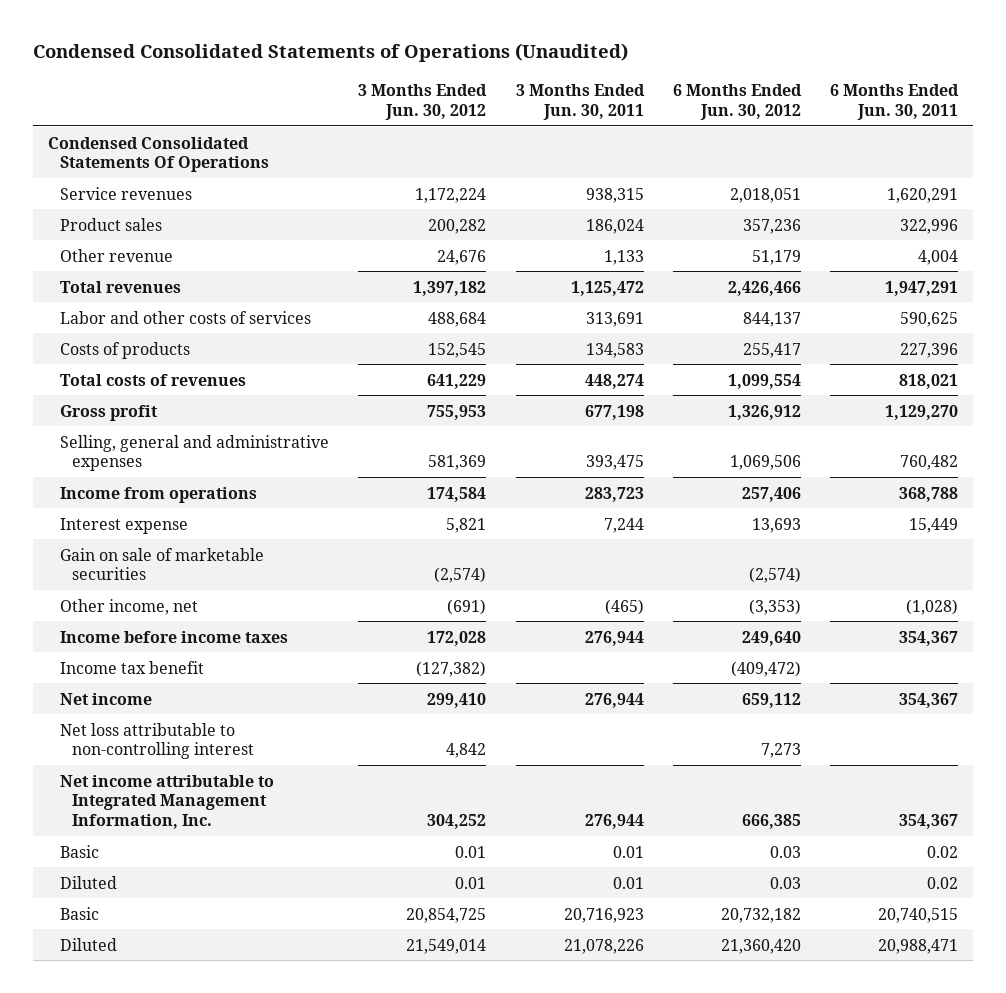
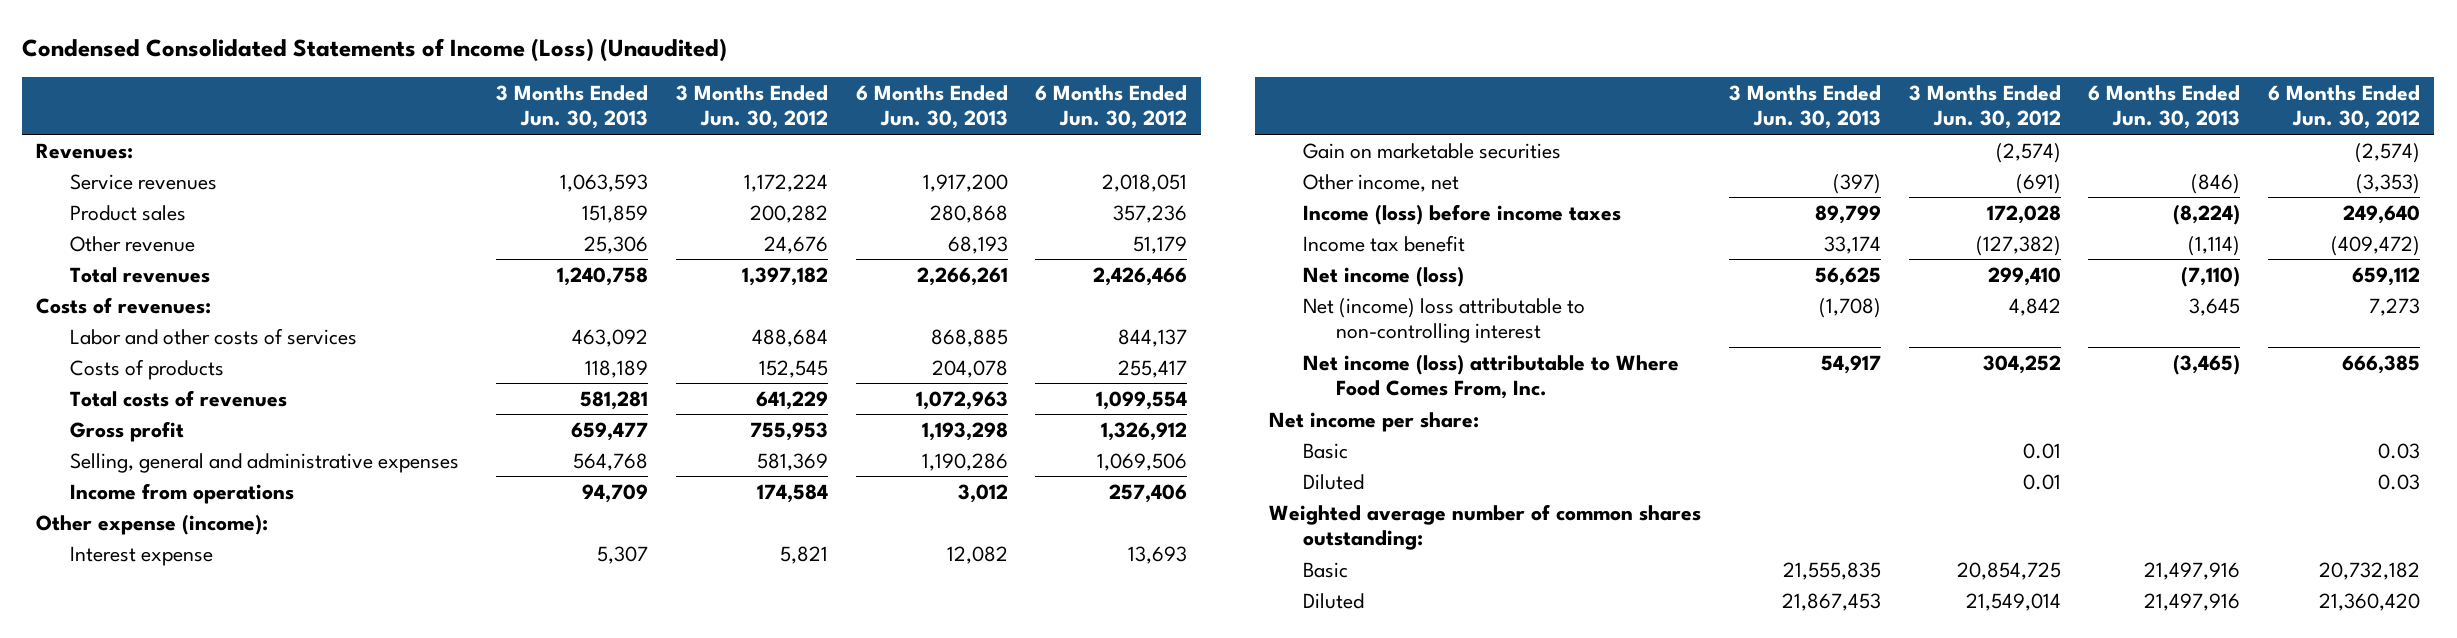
- Condensed Consolidated Statements of Operations (Unaudited)
+ Condensed Consolidated Statements of Income (Loss) (Unaudited)
- | 3 Months Ended Jun. 30, 2012 | 3 Months Ended Jun. 30, 2011 | 6 Months Ended Jun. 30, 2012 | 6 Months Ended Jun. 30, 2011
+ | 3 Months Ended Jun. 30, 2013 | 3 Months Ended Jun. 30, 2012 | 6 Months Ended Jun. 30, 2013 | 6 Months Ended Jun. 30, 2012
- Condensed Consolidated Statements Of Operations
+ Revenues:
+ Costs of revenues:
+ Other expense (income):
- Gain on sale of marketable securities | (2,574) | | (2,574) |
+ Gain on marketable securities | | (2,574) | | (2,574)
- Income before income taxes | 172,028 | 276,944 | 249,640 | 354,367
+ Income (loss) before income taxes | 89,799 | 172,028 | (8,224) | 249,640
- Net income | 299,410 | 276,944 | 659,112 | 354,367
- Net loss attributable to non-controlling interest | 4,842 | | 7,273 |
- Net income attributable to Integrated Management Information, Inc. | 304,252 | 276,944 | 666,385 | 354,367
+ Net income (loss) | 56,625 | 299,410 | (7,110) | 659,112
+ Net (income) loss attributable to non-controlling interest | (1,708) | 4,842 | 3,645 | 7,273
+ Net income (loss) attributable to Where Food Comes From, Inc. | 54,917 | 304,252 | (3,465) | 666,385
+ Net income per share:
+ Weighted average number of common shares outstanding:

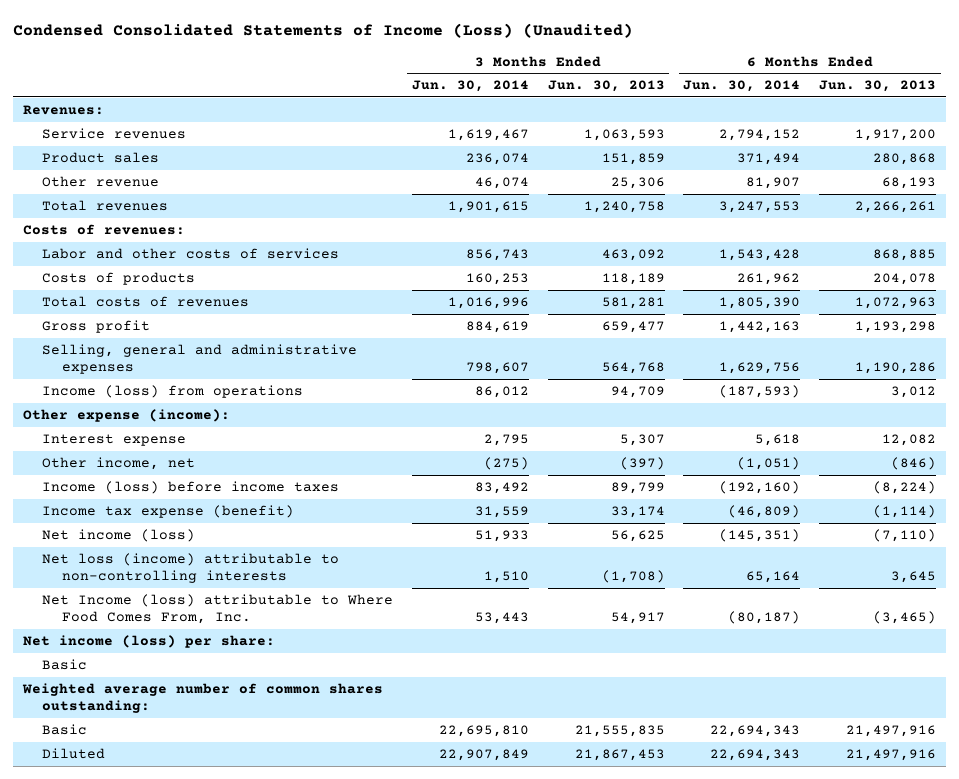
- | 3 Months Ended Jun. 30, 2013 | 3 Months Ended Jun. 30, 2012 | 6 Months Ended Jun. 30, 2013 | 6 Months Ended Jun. 30, 2012
+ | 3 Months Ended Jun. 30, 2014 | 3 Months Ended Jun. 30, 2013 | 6 Months Ended Jun. 30, 2014 | 6 Months Ended Jun. 30, 2013
- Income from operations | 94,709 | 174,584 | 3,012 | 257,406
+ Income (loss) from operations | 86,012 | 94,709 | (187,593) | 3,012
- Gain on marketable securities | | (2,574) | | (2,574)
- Income tax benefit | 33,174 | (127,382) | (1,114) | (409,472)
+ Income tax expense (benefit) | 31,559 | 33,174 | (46,809) | (1,114)
- Net (income) loss attributable to non-controlling interest | (1,708) | 4,842 | 3,645 | 7,273
- Net income (loss) attributable to Where Food Comes From, Inc. | 54,917 | 304,252 | (3,465) | 666,385
- Net income per share:
+ Net loss (income) attributable to non-controlling interests | 1,510 | (1,708) | 65,164 | 3,645
+ Net Income (loss) attributable to Where Food Comes From, Inc. | 53,443 | 54,917 | (80,187) | (3,465)
+ Net income (loss) per share:
- Diluted | | 0.01 | | 0.03

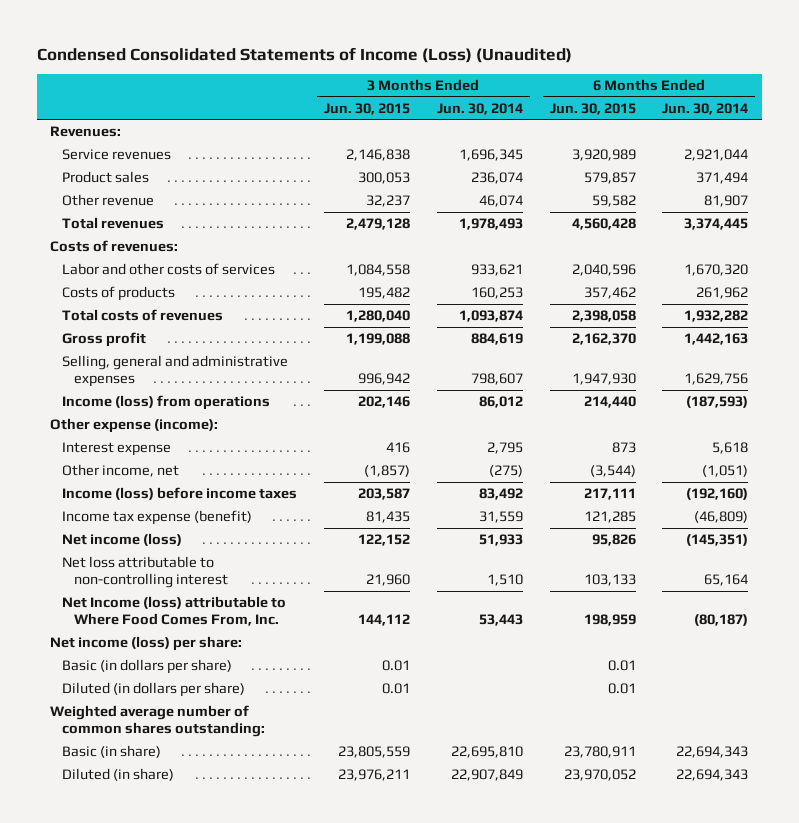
- | 3 Months Ended Jun. 30, 2014 | 3 Months Ended Jun. 30, 2013 | 6 Months Ended Jun. 30, 2014 | 6 Months Ended Jun. 30, 2013
+ | 3 Months Ended Jun. 30, 2015 | 3 Months Ended Jun. 30, 2014 | 6 Months Ended Jun. 30, 2015 | 6 Months Ended Jun. 30, 2014
- Service revenues | 1,619,467 | 1,063,593 | 2,794,152 | 1,917,200
+ Service revenues | 2,146,838 | 1,696,345 | 3,920,989 | 2,921,044
- Total revenues | 1,901,615 | 1,240,758 | 3,247,553 | 2,266,261
+ Total revenues | 2,479,128 | 1,978,493 | 4,560,428 | 3,374,445
- Labor and other costs of services | 856,743 | 463,092 | 1,543,428 | 868,885
+ Labor and other costs of services | 1,084,558 | 933,621 | 2,040,596 | 1,670,320
- Total costs of revenues | 1,016,996 | 581,281 | 1,805,390 | 1,072,963
+ Total costs of revenues | 1,280,040 | 1,093,874 | 2,398,058 | 1,932,282
- Net loss (income) attributable to non-controlling interests | 1,510 | (1,708) | 65,164 | 3,645
+ Net loss attributable to non-controlling interest | 21,960 | 1,510 | 103,133 | 65,164
- Basic
+ Basic (in dollars per share) | 0.01 | | 0.01 |
+ Diluted (in dollars per share) | 0.01 | | 0.01 |
- Basic | 22,695,810 | 21,555,835 | 22,694,343 | 21,497,916
- Diluted | 22,907,849 | 21,867,453 | 22,694,343 | 21,497,916
+ Basic (in share) | 23,805,559 | 22,695,810 | 23,780,911 | 22,694,343
+ Diluted (in share) | 23,976,211 | 22,907,849 | 23,970,052 | 22,694,343

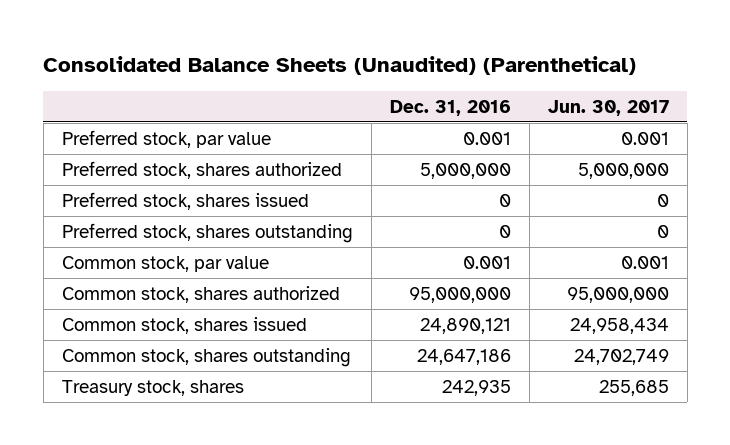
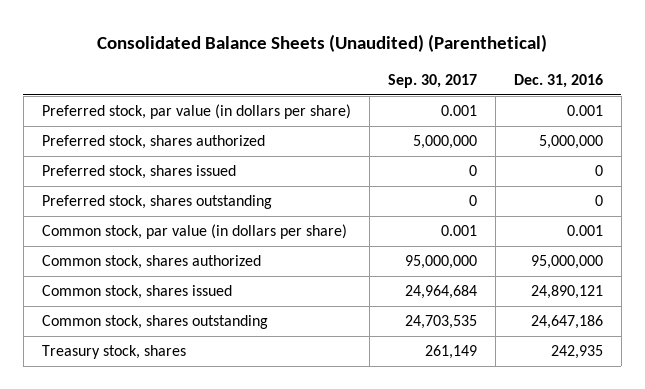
- | Dec. 31, 2016 | Jun. 30, 2017
+ | Sep. 30, 2017 | Dec. 31, 2016
- Preferred stock, par value | 0.001 | 0.001
+ Preferred stock, par value (in dollars per share) | 0.001 | 0.001
- Common stock, par value | 0.001 | 0.001
+ Common stock, par value (in dollars per share) | 0.001 | 0.001

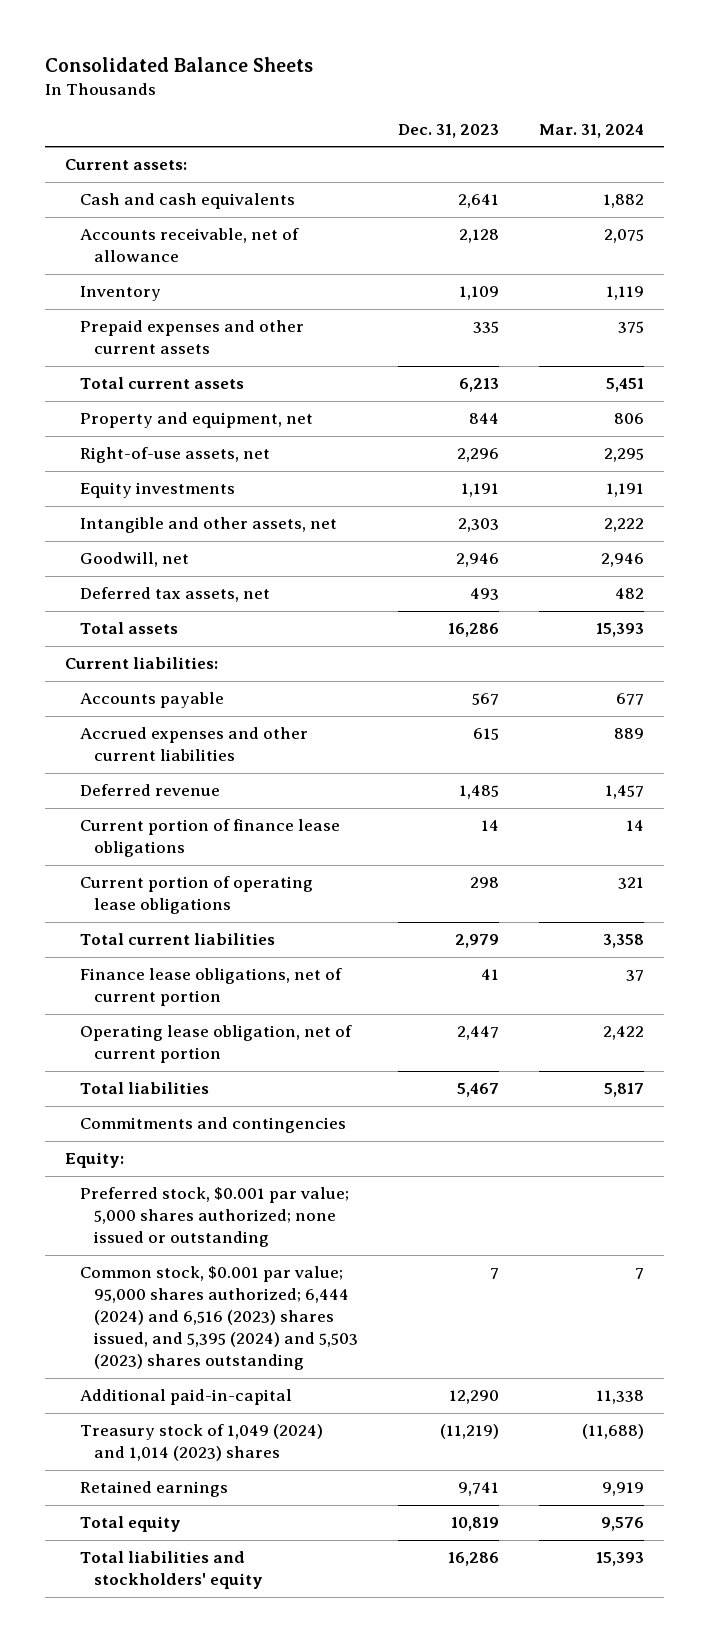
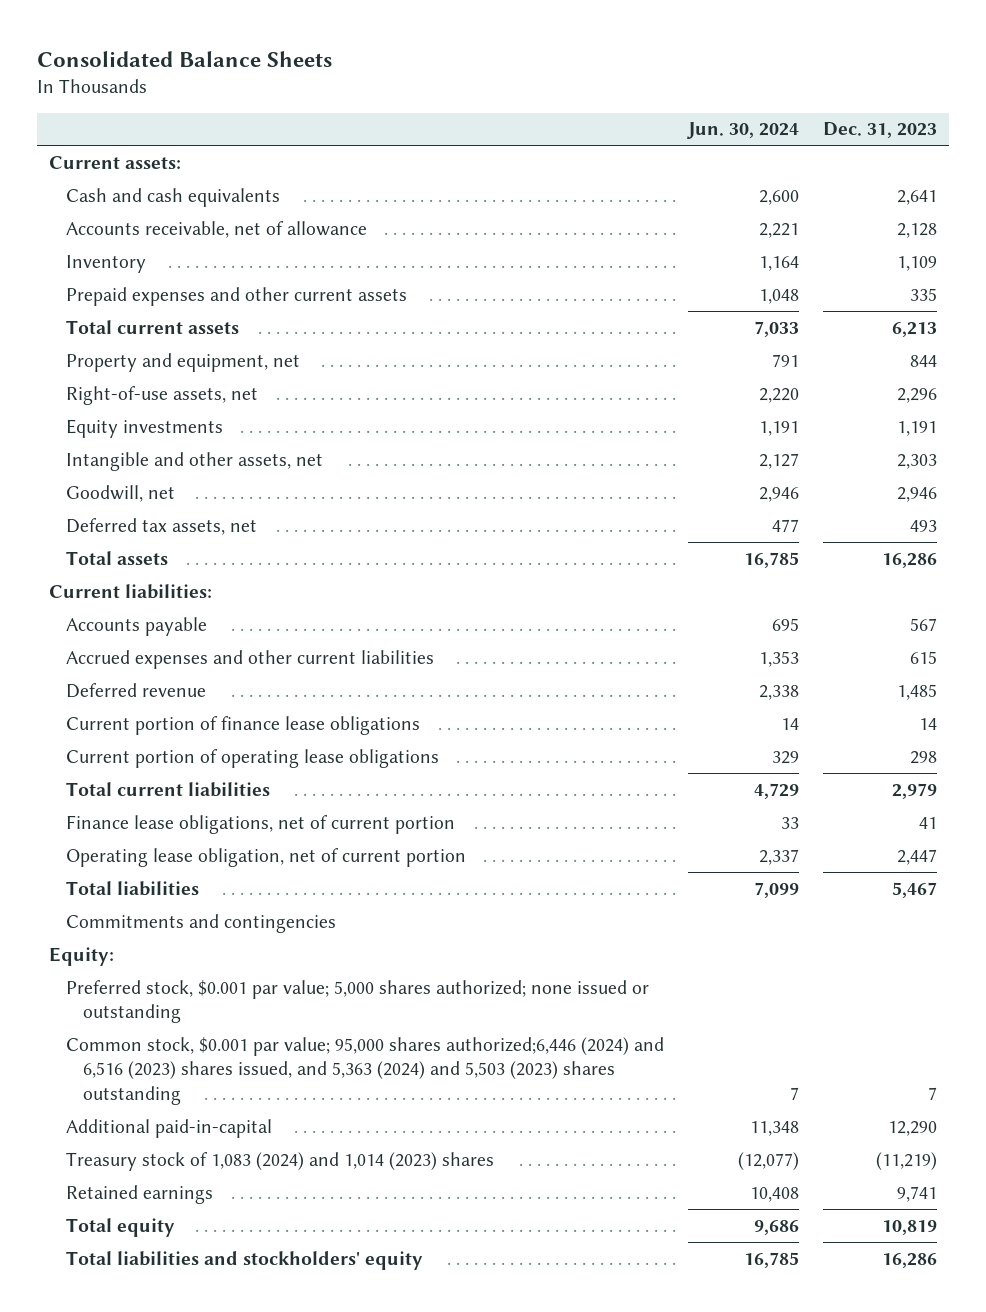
- | Dec. 31, 2023 | Mar. 31, 2024
+ | Jun. 30, 2024 | Dec. 31, 2023
- Common stock, $0.001 par value; 95,000 shares authorized; 6,444 (2024) and 6,516 (2023) shares issued, and 5,395 (2024) and 5,503 (2023) shares outstanding | 7 | 7
+ Common stock, $0.001 par value; 95,000 shares authorized;6,446 (2024) and 6,516 (2023) shares issued, and 5,363 (2024) and 5,503 (2023) shares outstanding | 7 | 7
- Treasury stock of 1,049 (2024) and 1,014 (2023) shares | (11,219) | (11,688)
+ Treasury stock of 1,083 (2024) and 1,014 (2023) shares | (12,077) | (11,219)

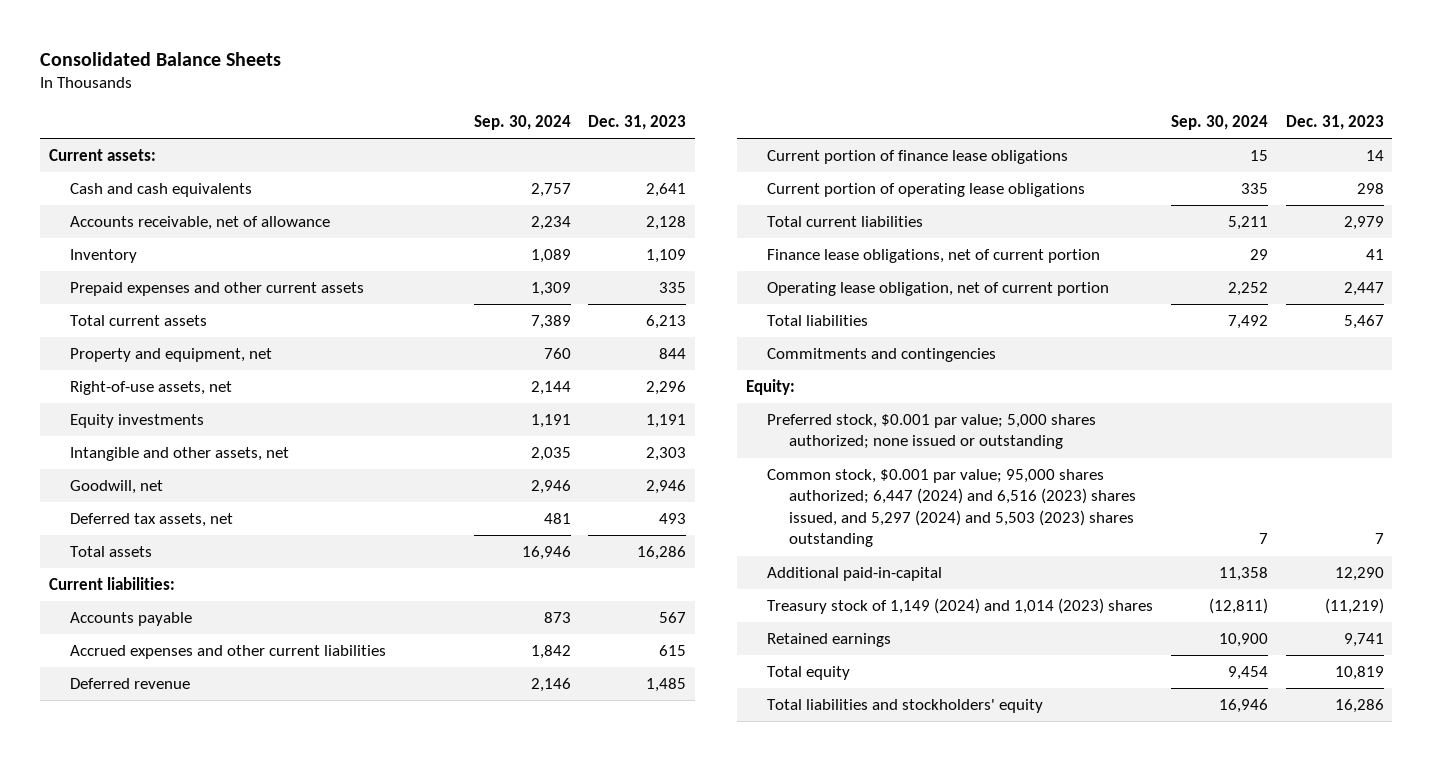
- | Jun. 30, 2024 | Dec. 31, 2023
+ | Sep. 30, 2024 | Dec. 31, 2023
- Common stock, $0.001 par value; 95,000 shares authorized;6,446 (2024) and 6,516 (2023) shares issued, and 5,363 (2024) and 5,503 (2023) shares outstanding | 7 | 7
+ Common stock, $0.001 par value; 95,000 shares authorized; 6,447 (2024) and 6,516 (2023) shares issued, and 5,297 (2024) and 5,503 (2023) shares outstanding | 7 | 7
- Treasury stock of 1,083 (2024) and 1,014 (2023) shares | (12,077) | (11,219)
+ Treasury stock of 1,149 (2024) and 1,014 (2023) shares | (12,811) | (11,219)

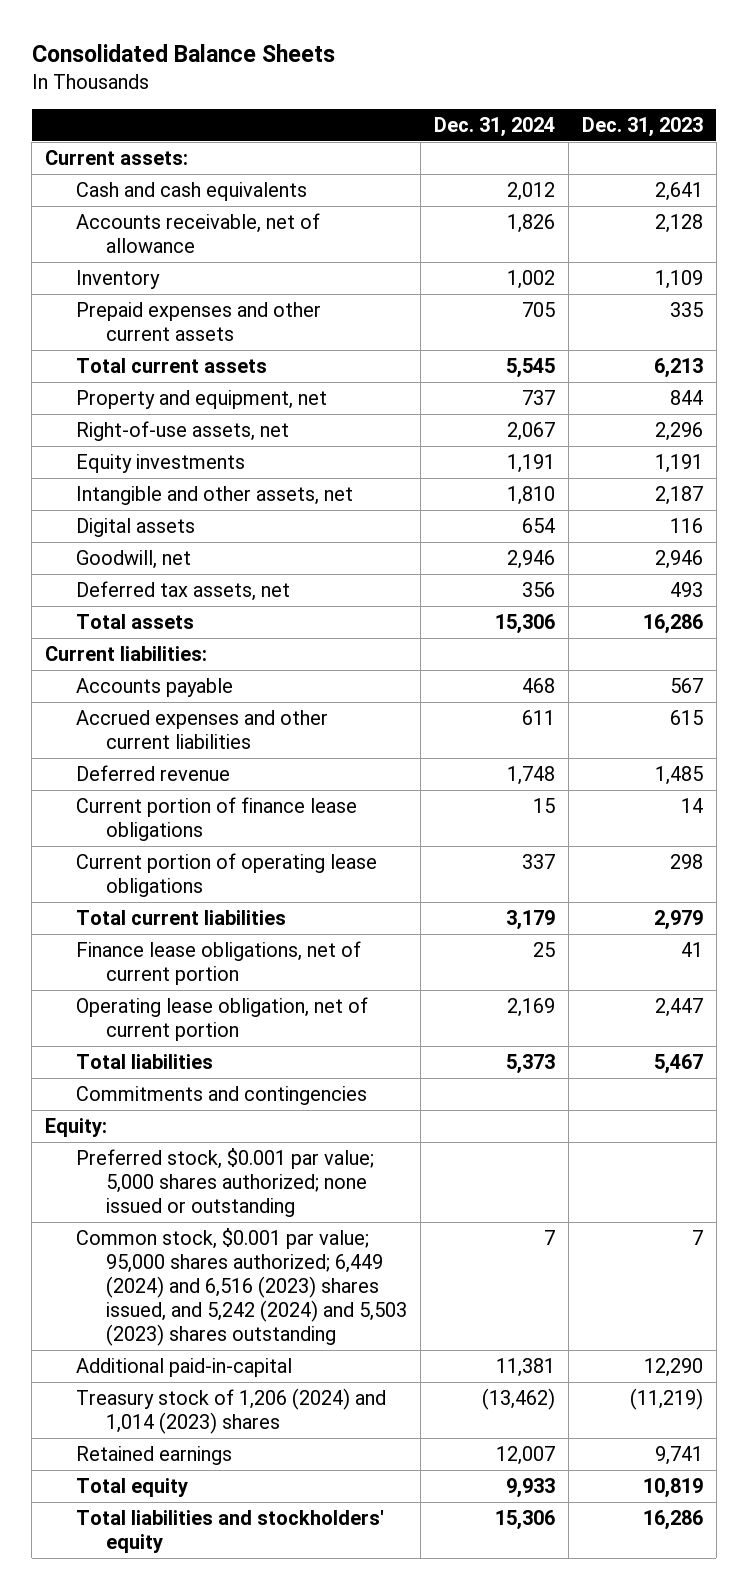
- | Sep. 30, 2024 | Dec. 31, 2023
+ | Dec. 31, 2024 | Dec. 31, 2023
- Intangible and other assets, net | 2,035 | 2,303
+ Intangible and other assets, net | 1,810 | 2,187
+ Digital assets | 654 | 116
- Common stock, $0.001 par value; 95,000 shares authorized; 6,447 (2024) and 6,516 (2023) shares issued, and 5,297 (2024) and 5,503 (2023) shares outstanding | 7 | 7
+ Common stock, $0.001 par value; 95,000 shares authorized; 6,449 (2024) and 6,516 (2023) shares issued, and 5,242 (2024) and 5,503 (2023) shares outstanding | 7 | 7
- Treasury stock of 1,149 (2024) and 1,014 (2023) shares | (12,811) | (11,219)
+ Treasury stock of 1,206 (2024) and 1,014 (2023) shares | (13,462) | (11,219)

